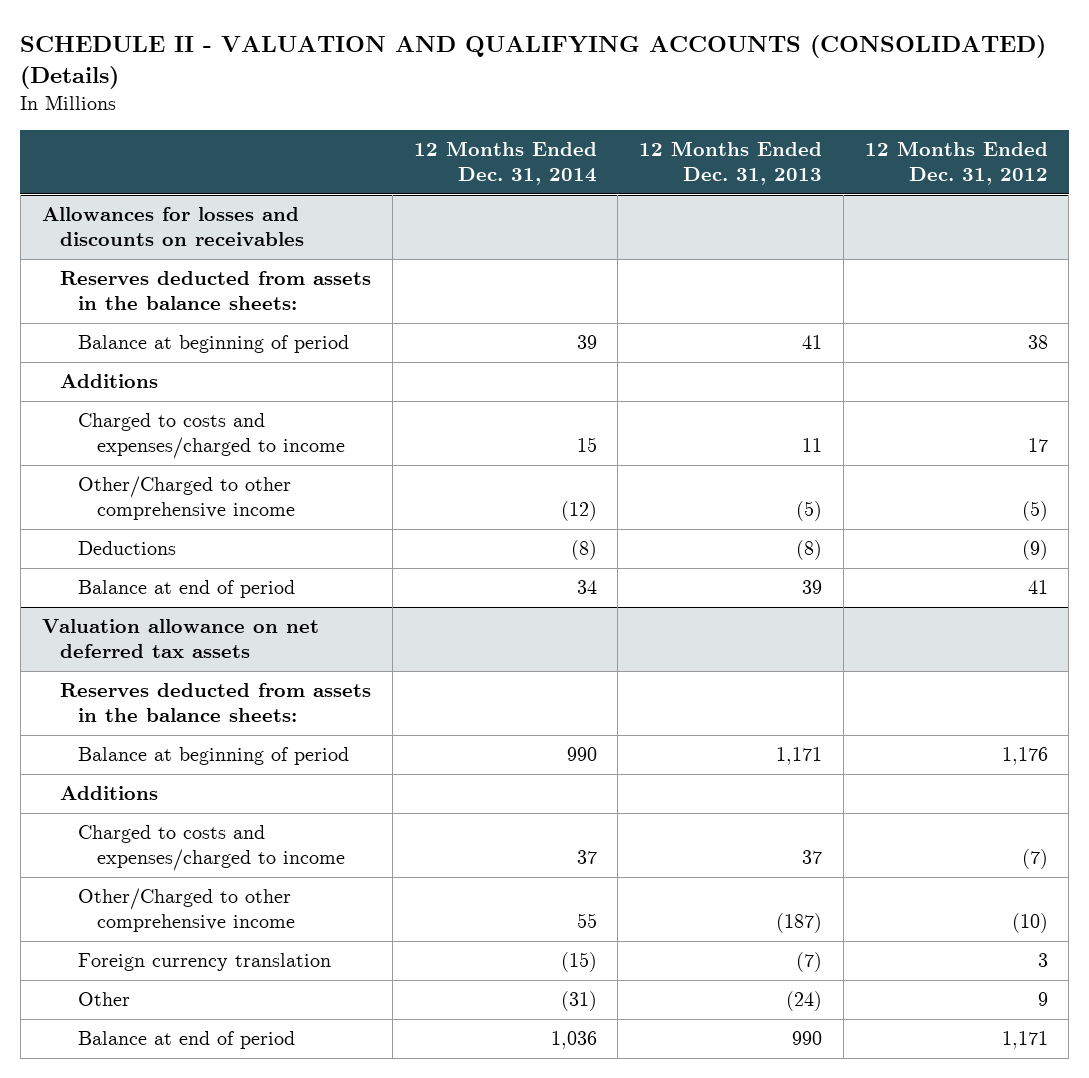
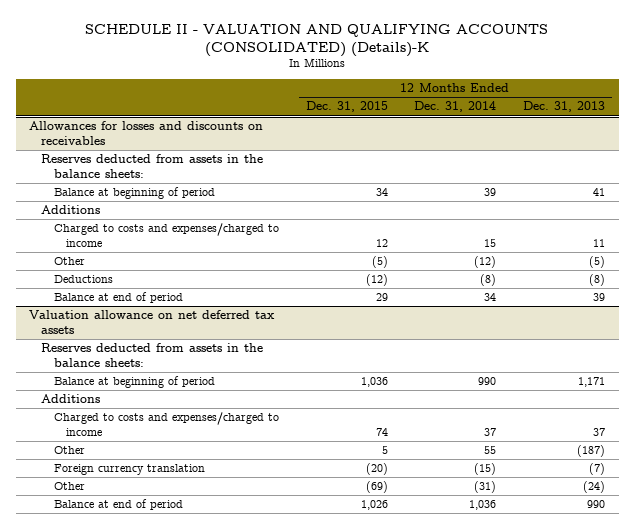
- SCHEDULE II - VALUATION AND QUALIFYING ACCOUNTS (CONSOLIDATED) (Details)
+ SCHEDULE II - VALUATION AND QUALIFYING ACCOUNTS (CONSOLIDATED) (Details)-K
- | 12 Months Ended Dec. 31, 2014 | 12 Months Ended Dec. 31, 2013 | 12 Months Ended Dec. 31, 2012
+ | 12 Months Ended Dec. 31, 2015 | 12 Months Ended Dec. 31, 2014 | 12 Months Ended Dec. 31, 2013
@ Allowances for losses and discounts on receivables
- Other/Charged to other comprehensive income | (12) | (5) | (5)
+ Other | (5) | (12) | (5)
@ Valuation allowance on net deferred tax assets
- Other/Charged to other comprehensive income | 55 | (187) | (10)
+ Other | 5 | 55 | (187)

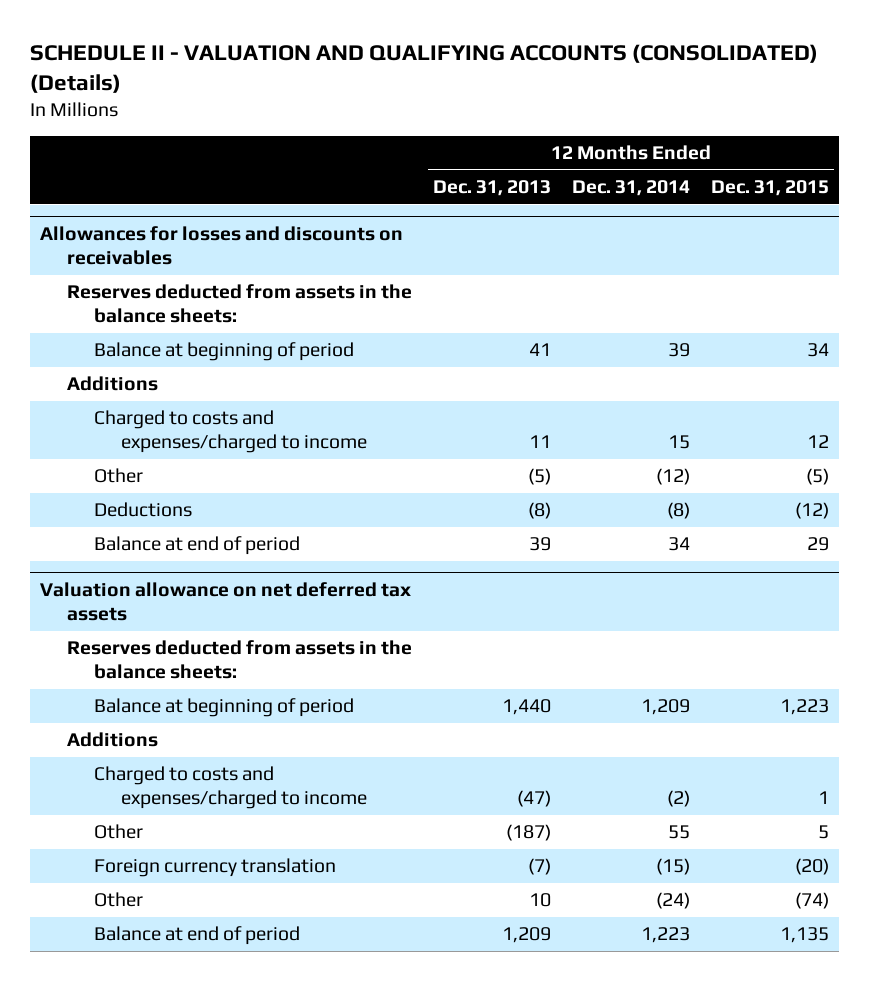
- SCHEDULE II - VALUATION AND QUALIFYING ACCOUNTS (CONSOLIDATED) (Details)-K
+ SCHEDULE II - VALUATION AND QUALIFYING ACCOUNTS (CONSOLIDATED) (Details)
- | 12 Months Ended Dec. 31, 2015 | 12 Months Ended Dec. 31, 2014 | 12 Months Ended Dec. 31, 2013
+ | 12 Months Ended Dec. 31, 2013 | 12 Months Ended Dec. 31, 2014 | 12 Months Ended Dec. 31, 2015
@ Valuation allowance on net deferred tax assets
- Balance at beginning of period | 1,036 | 990 | 1,171
+ Balance at beginning of period | 1,440 | 1,209 | 1,223
- Charged to costs and expenses/charged to income | 74 | 37 | 37
+ Charged to costs and expenses/charged to income | (47) | (2) | 1
- Other | (69) | (31) | (24)
- Balance at end of period | 1,026 | 1,036 | 990
+ Other | 10 | (24) | (74)
+ Balance at end of period | 1,209 | 1,223 | 1,135

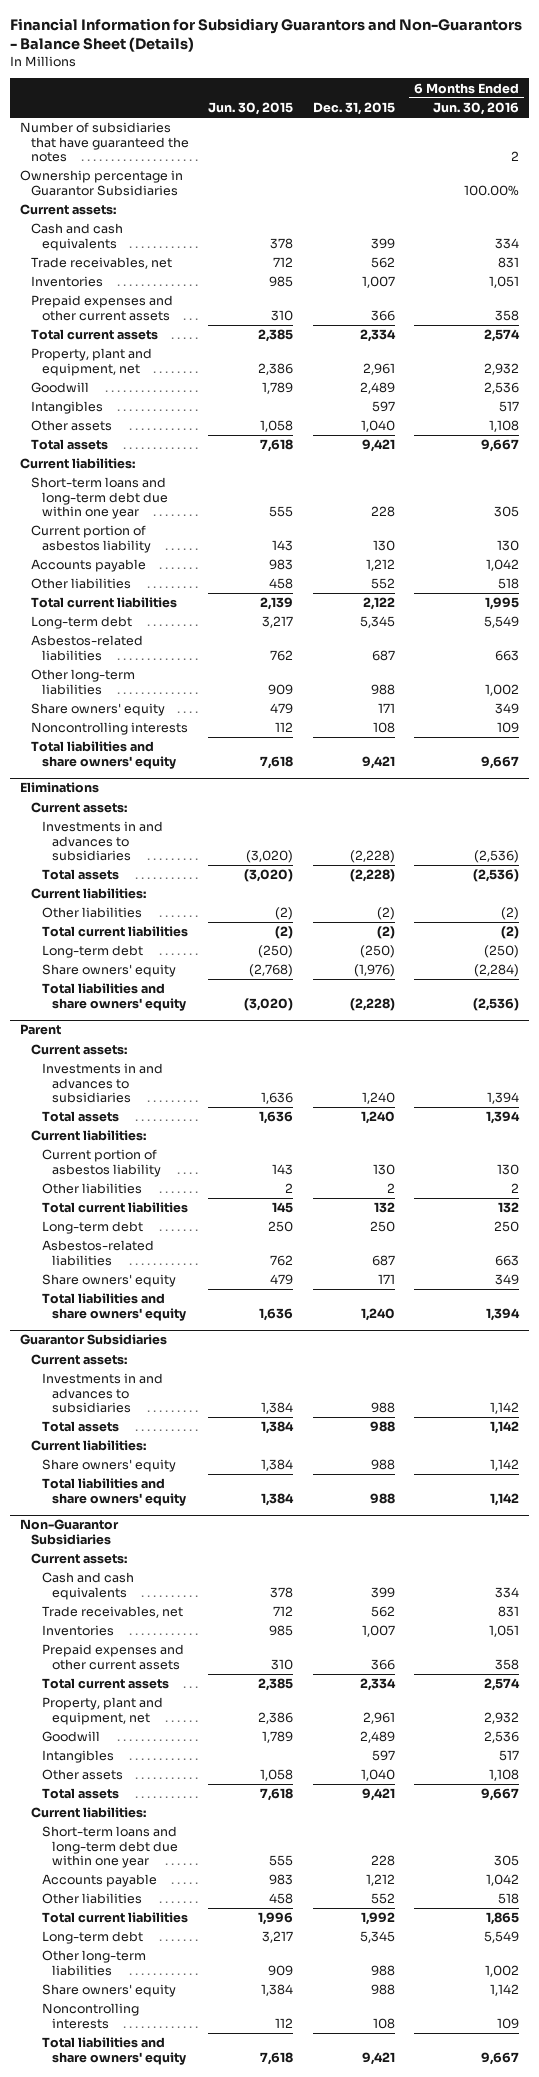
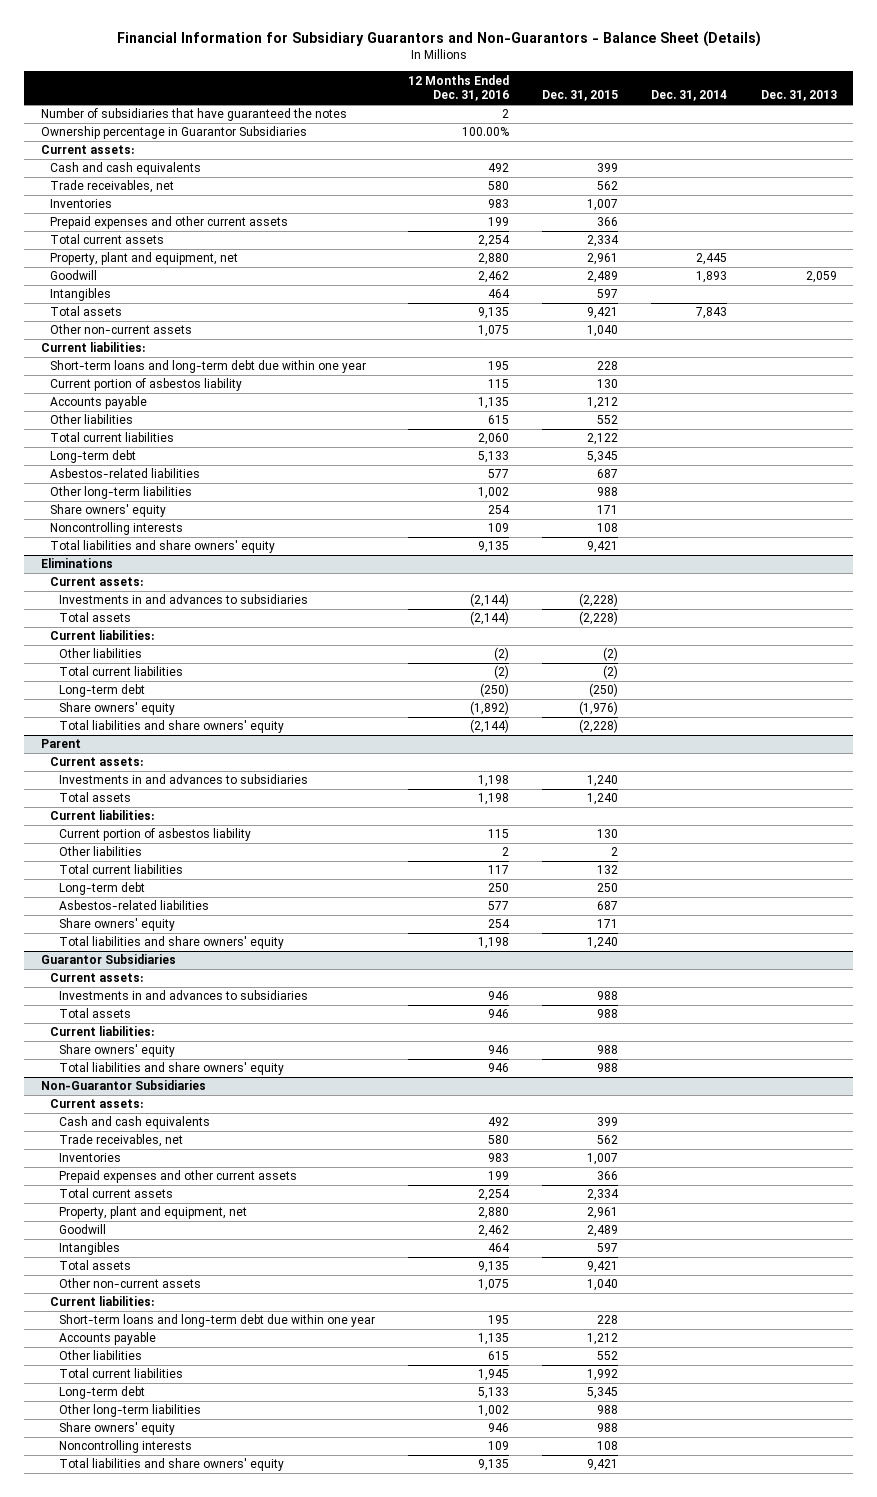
- | Jun. 30, 2015 | Dec. 31, 2015 | 6 Months Ended Jun. 30, 2016
+ | 12 Months Ended Dec. 31, 2016 | Dec. 31, 2015 | Dec. 31, 2014 | Dec. 31, 2013
- Other assets | 1,058 | 1,040 | 1,108
+ Other non-current assets | 1,075 | 1,040 | |
@ Non-Guarantor Subsidiaries
- Other assets | 1,058 | 1,040 | 1,108
+ Other non-current assets | 1,075 | 1,040 | |

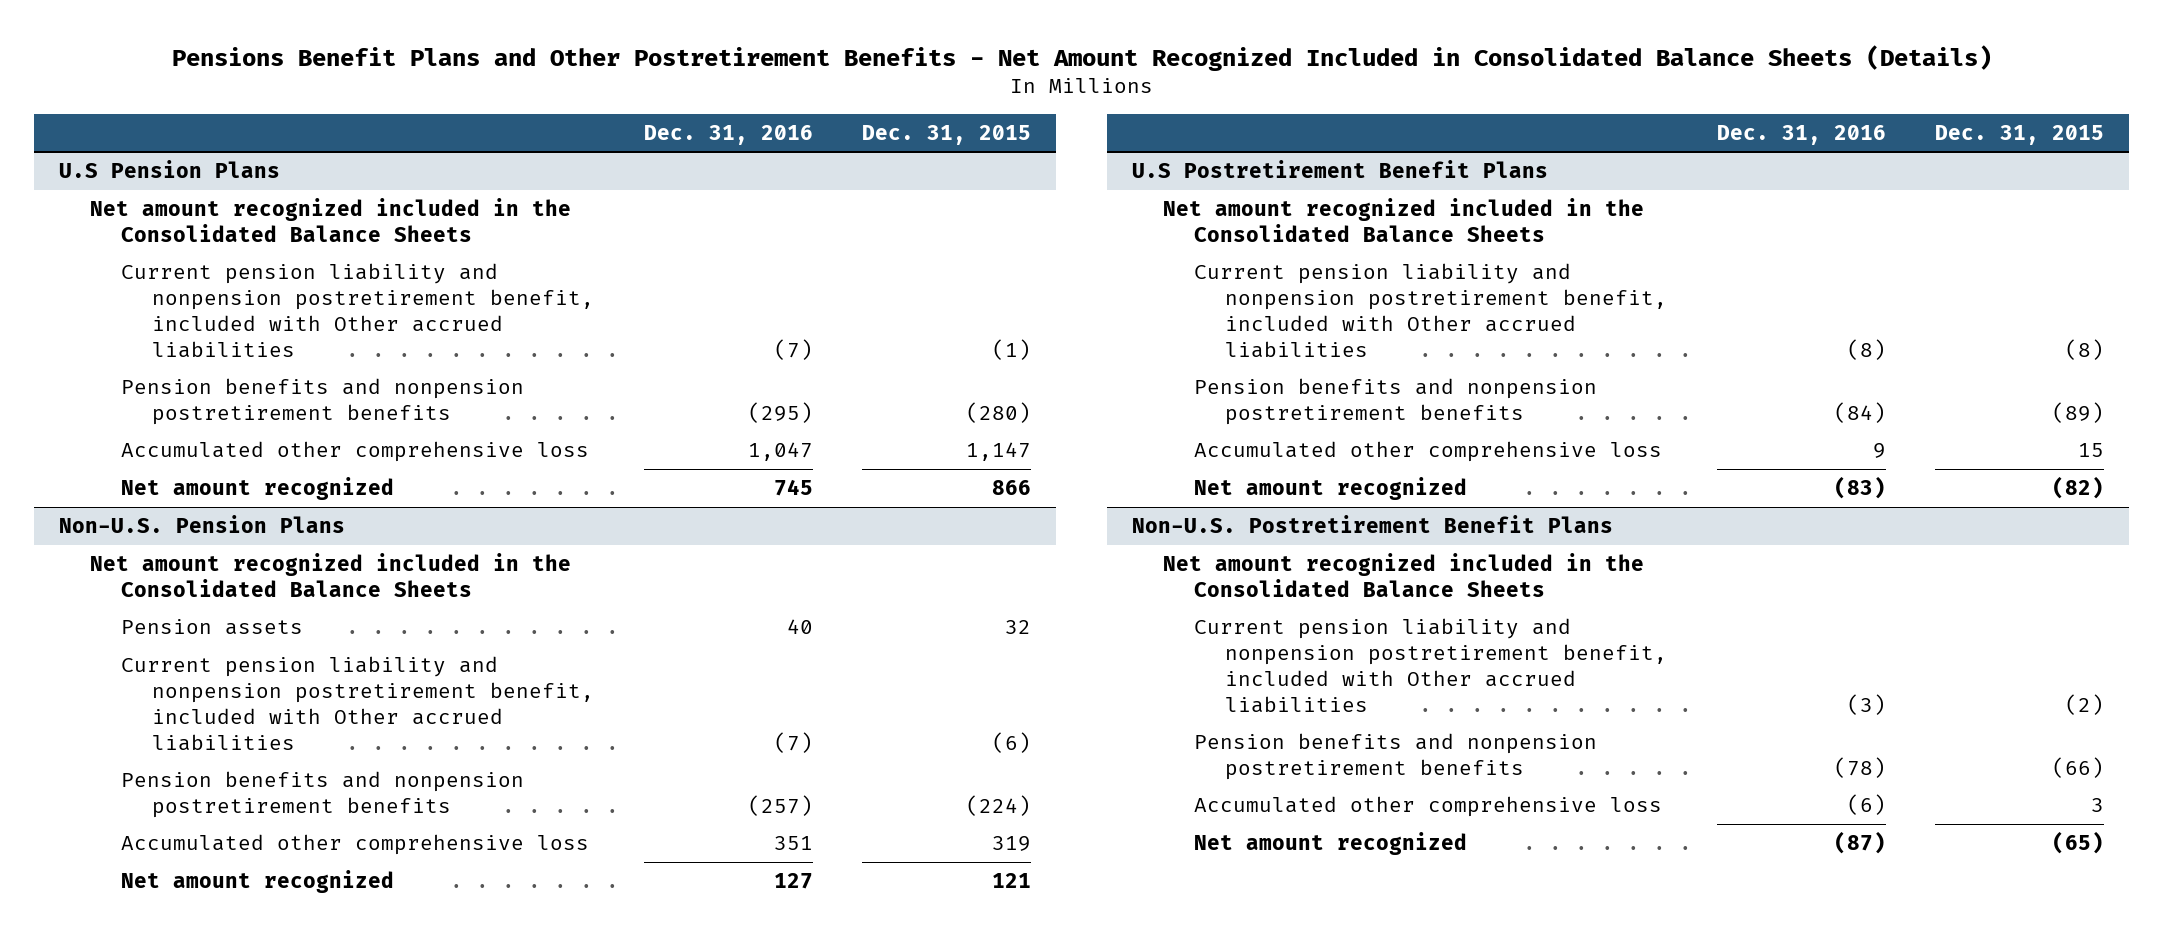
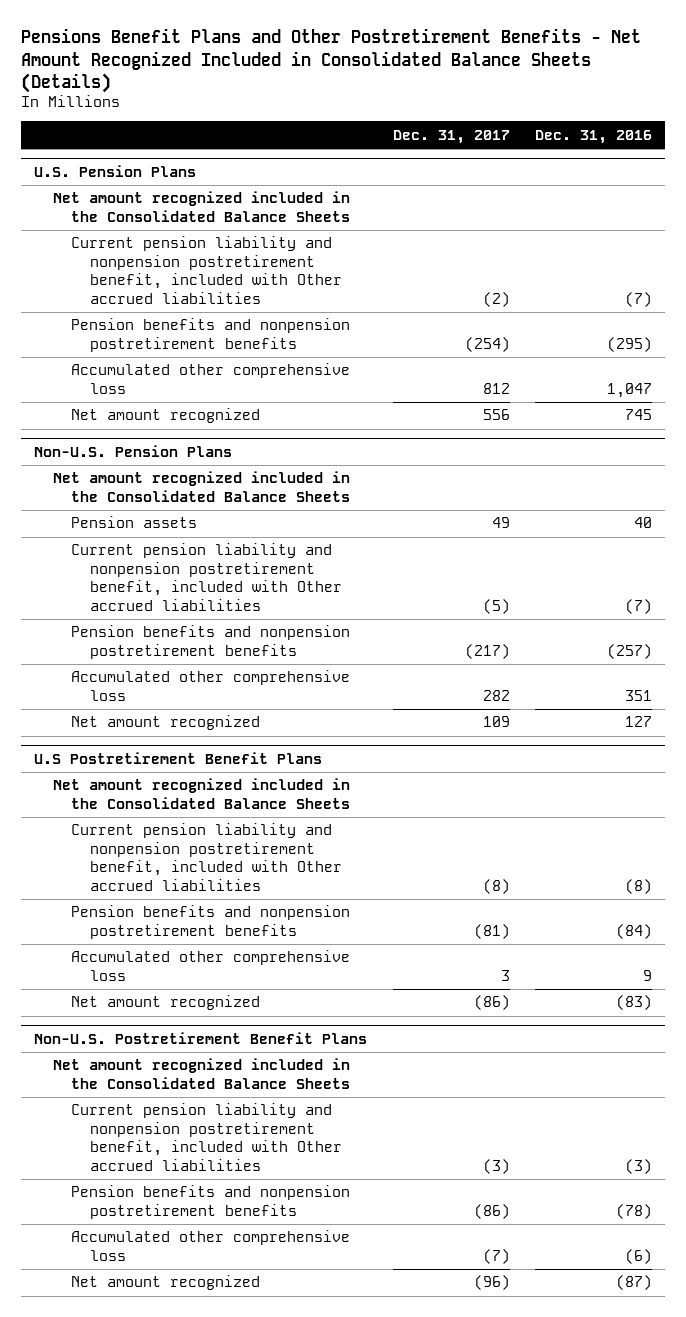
- | Dec. 31, 2016 | Dec. 31, 2015
+ | Dec. 31, 2017 | Dec. 31, 2016
- U.S Pension Plans
+ U.S. Pension Plans

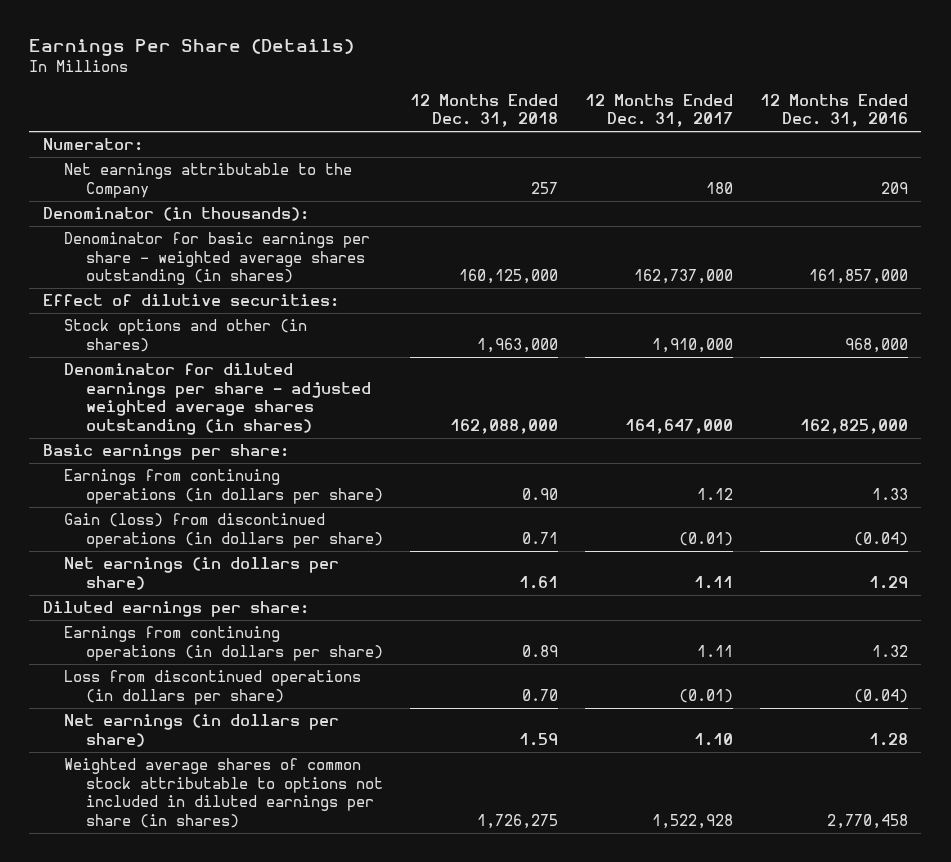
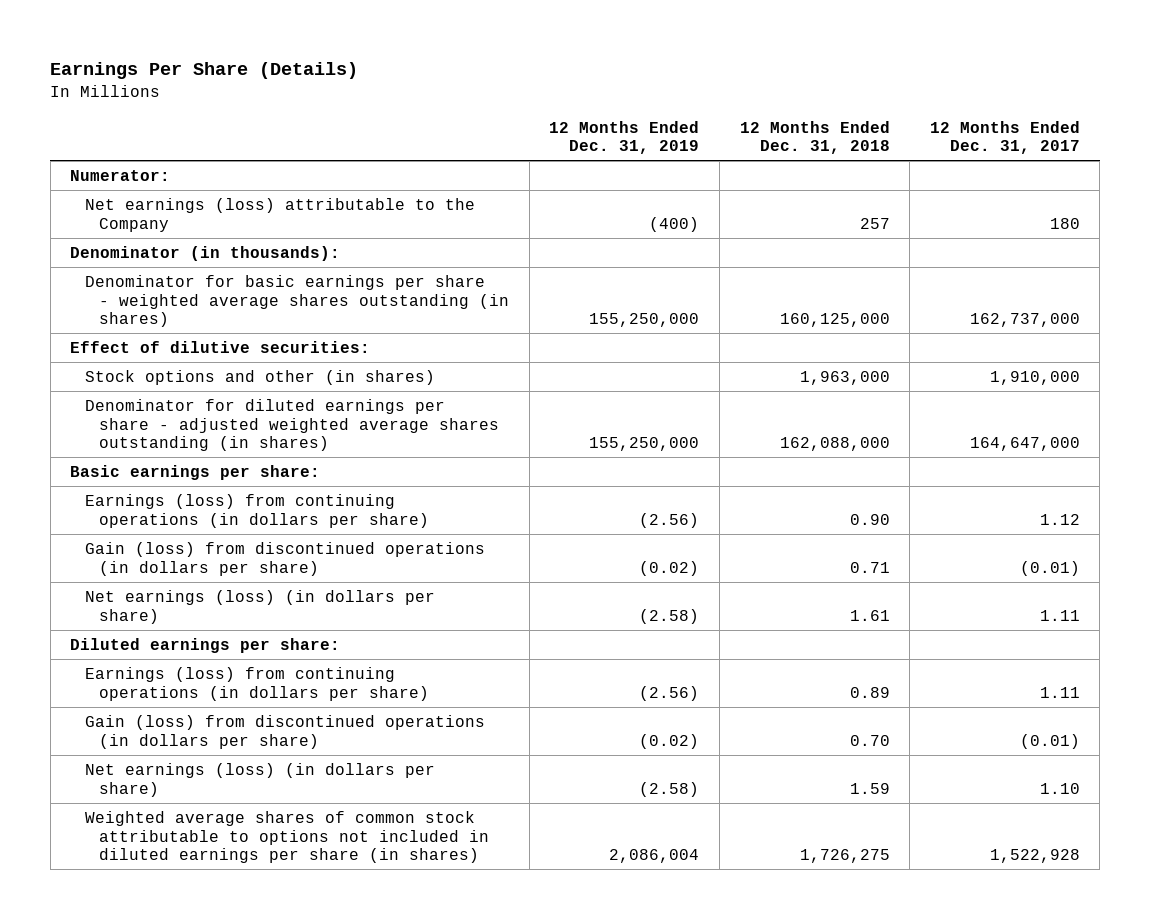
- | 12 Months Ended Dec. 31, 2018 | 12 Months Ended Dec. 31, 2017 | 12 Months Ended Dec. 31, 2016
+ | 12 Months Ended Dec. 31, 2019 | 12 Months Ended Dec. 31, 2018 | 12 Months Ended Dec. 31, 2017
- Net earnings attributable to the Company | 257 | 180 | 209
+ Net earnings (loss) attributable to the Company | (400) | 257 | 180
- Earnings from continuing operations (in dollars per share) | 0.90 | 1.12 | 1.33
+ Earnings (loss) from continuing operations (in dollars per share) | (2.56) | 0.90 | 1.12
- Net earnings (in dollars per share) | 1.61 | 1.11 | 1.29
+ Net earnings (loss) (in dollars per share) | (2.58) | 1.61 | 1.11
- Earnings from continuing operations (in dollars per share) | 0.89 | 1.11 | 1.32
- Loss from discontinued operations (in dollars per share) | 0.70 | (0.01) | (0.04)
- Net earnings (in dollars per share) | 1.59 | 1.10 | 1.28
+ Earnings (loss) from continuing operations (in dollars per share) | (2.56) | 0.89 | 1.11
+ Gain (loss) from discontinued operations (in dollars per share) | (0.02) | 0.70 | (0.01)
+ Net earnings (loss) (in dollars per share) | (2.58) | 1.59 | 1.10

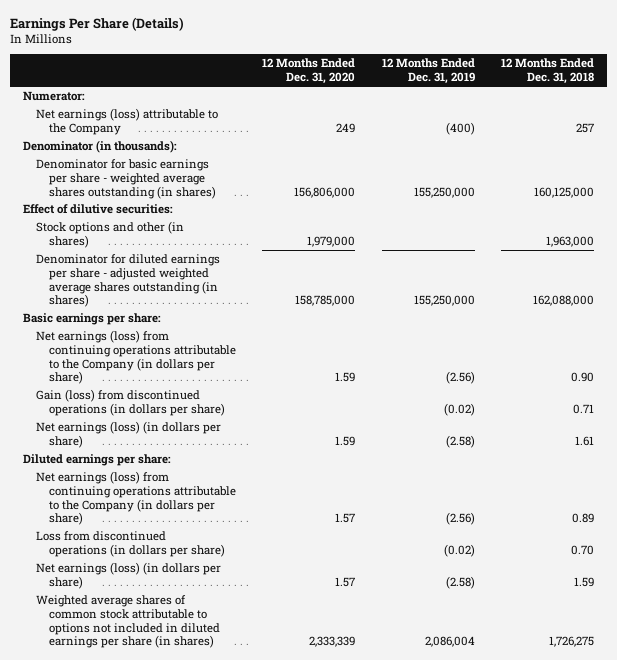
- | 12 Months Ended Dec. 31, 2019 | 12 Months Ended Dec. 31, 2018 | 12 Months Ended Dec. 31, 2017
+ | 12 Months Ended Dec. 31, 2020 | 12 Months Ended Dec. 31, 2019 | 12 Months Ended Dec. 31, 2018
- Earnings (loss) from continuing operations (in dollars per share) | (2.56) | 0.90 | 1.12
+ Net earnings (loss) from continuing operations attributable to the Company (in dollars per share) | 1.59 | (2.56) | 0.90
- Earnings (loss) from continuing operations (in dollars per share) | (2.56) | 0.89 | 1.11
- Gain (loss) from discontinued operations (in dollars per share) | (0.02) | 0.70 | (0.01)
+ Net earnings (loss) from continuing operations attributable to the Company (in dollars per share) | 1.57 | (2.56) | 0.89
+ Loss from discontinued operations (in dollars per share) | | (0.02) | 0.70

